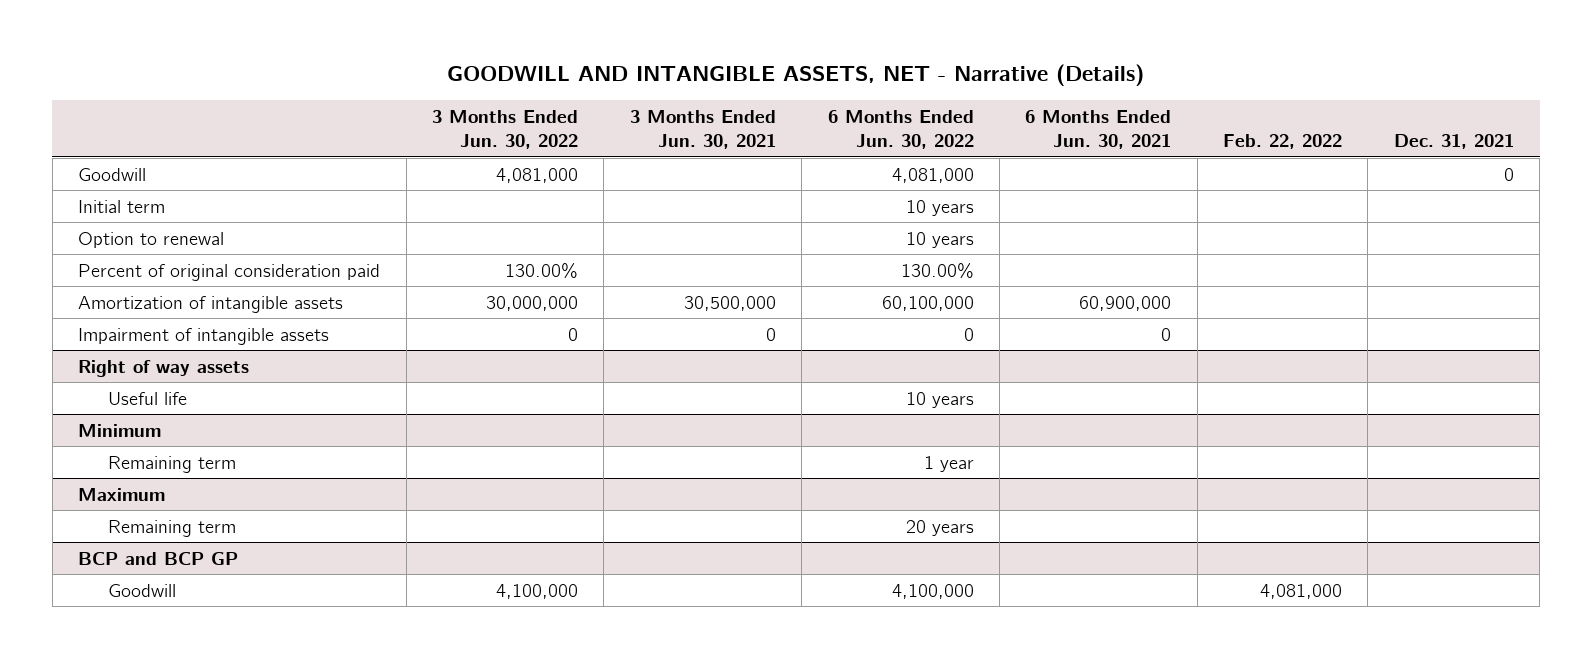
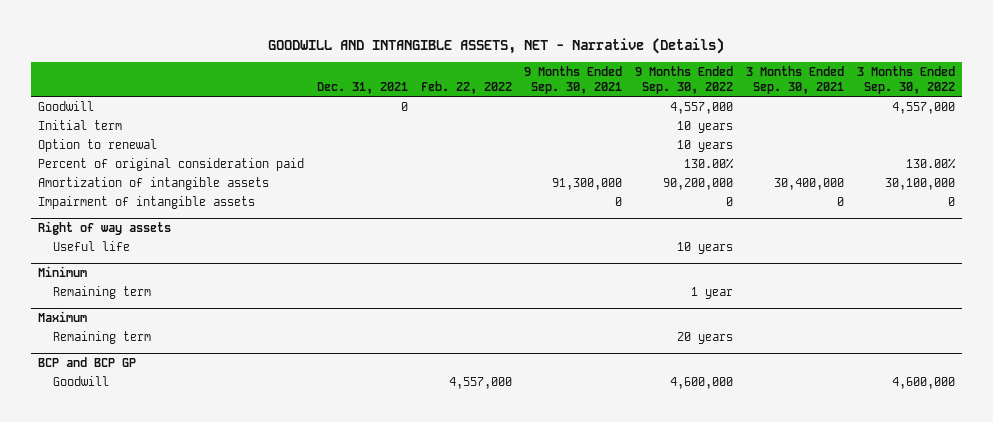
- | 3 Months Ended Jun. 30, 2022 | 3 Months Ended Jun. 30, 2021 | 6 Months Ended Jun. 30, 2022 | 6 Months Ended Jun. 30, 2021 | Feb. 22, 2022 | Dec. 31, 2021
+ | Dec. 31, 2021 | Feb. 22, 2022 | 9 Months Ended Sep. 30, 2021 | 9 Months Ended Sep. 30, 2022 | 3 Months Ended Sep. 30, 2021 | 3 Months Ended Sep. 30, 2022
@ BCP and BCP GP
- Goodwill | 4,100,000 | | 4,100,000 | | 4,081,000 |
+ Goodwill | | 4,557,000 | | 4,600,000 | | 4,600,000

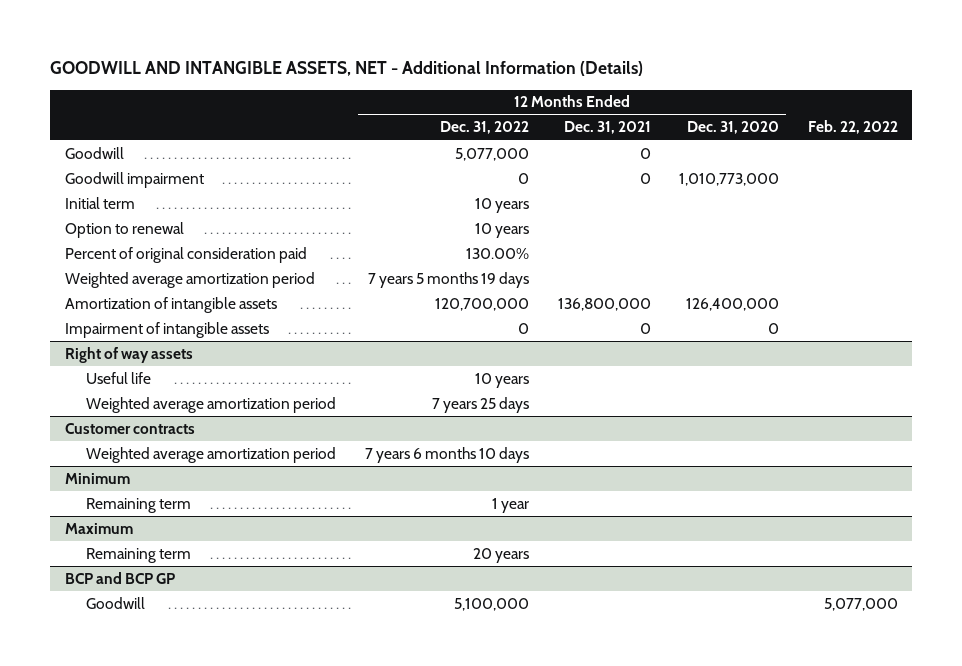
- GOODWILL AND INTANGIBLE ASSETS, NET - Narrative (Details)
+ GOODWILL AND INTANGIBLE ASSETS, NET - Additional Information (Details)
- | Dec. 31, 2021 | Feb. 22, 2022 | 9 Months Ended Sep. 30, 2021 | 9 Months Ended Sep. 30, 2022 | 3 Months Ended Sep. 30, 2021 | 3 Months Ended Sep. 30, 2022
+ | 12 Months Ended Dec. 31, 2022 | 12 Months Ended Dec. 31, 2021 | 12 Months Ended Dec. 31, 2020 | Feb. 22, 2022
+ Goodwill impairment | 0 | 0 | 1,010,773,000 |
+ Weighted average amortization period | 7 years 5 months 19 days | | |
@ Right of way assets
+ Weighted average amortization period | 7 years 25 days | | |
+ Customer contracts
+ Weighted average amortization period | 7 years 6 months 10 days | | |
@ BCP and BCP GP
- Goodwill | | 4,557,000 | | 4,600,000 | | 4,600,000
+ Goodwill | 5,100,000 | | | 5,077,000

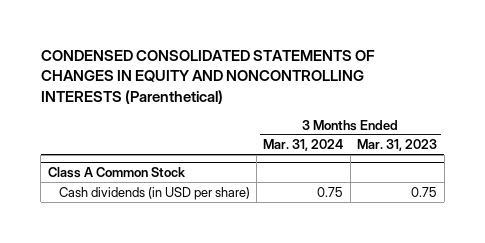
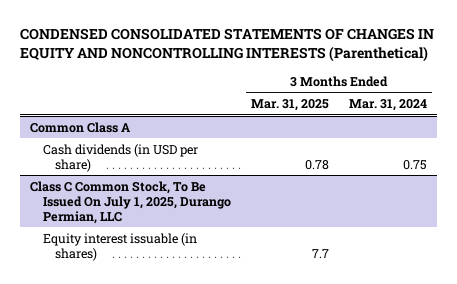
- | 3 Months Ended Mar. 31, 2024 | 3 Months Ended Mar. 31, 2023
+ | 3 Months Ended Mar. 31, 2025 | 3 Months Ended Mar. 31, 2024
- Class A Common Stock
+ Common Class A
+ Class C Common Stock, To Be Issued On July 1, 2025, Durango Permian, LLC
+ Equity interest issuable (in shares) | 7.7 |

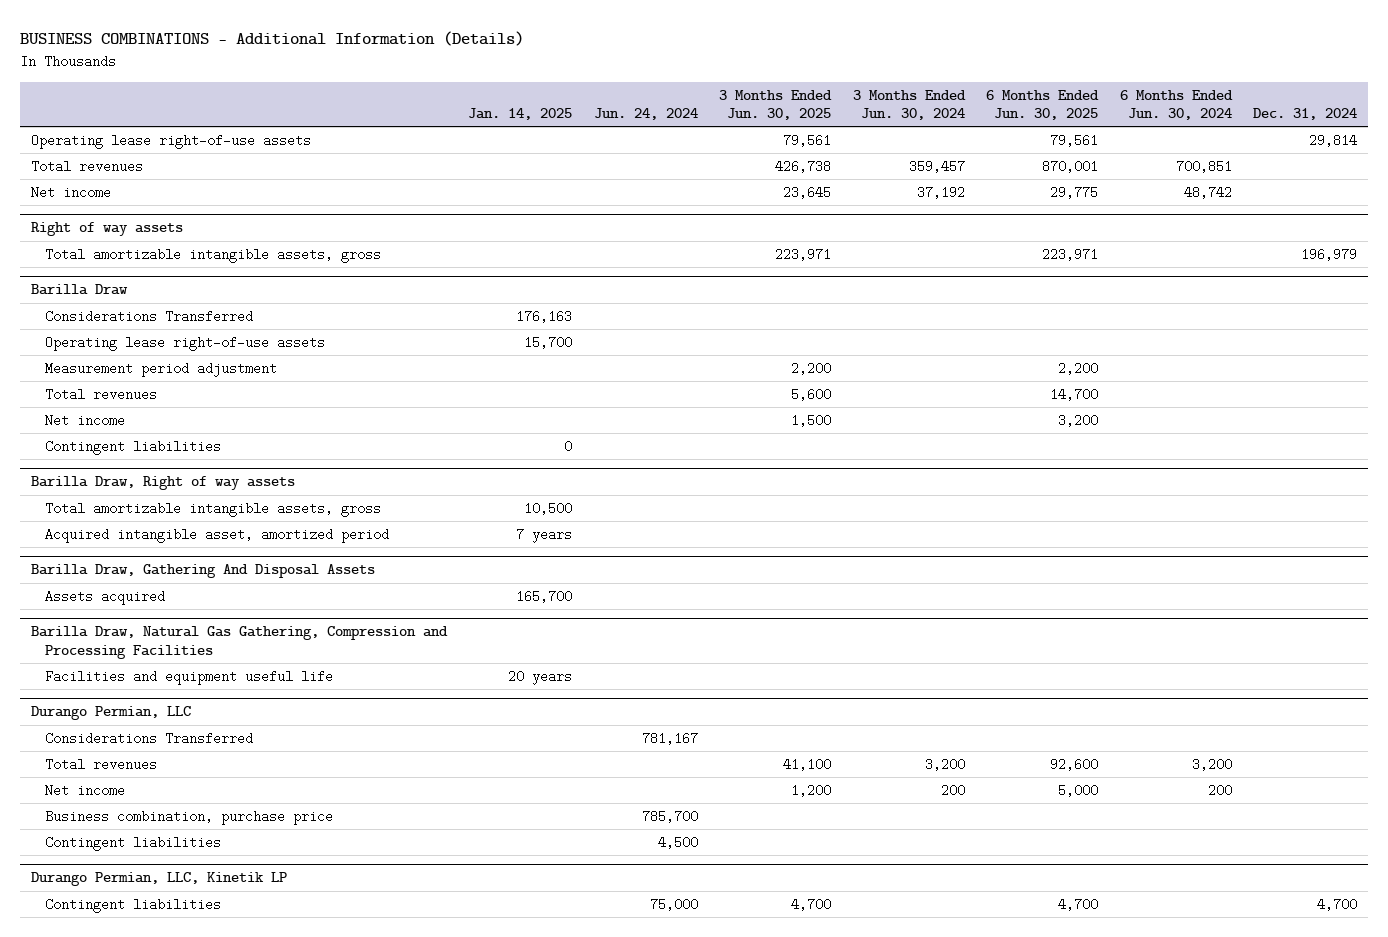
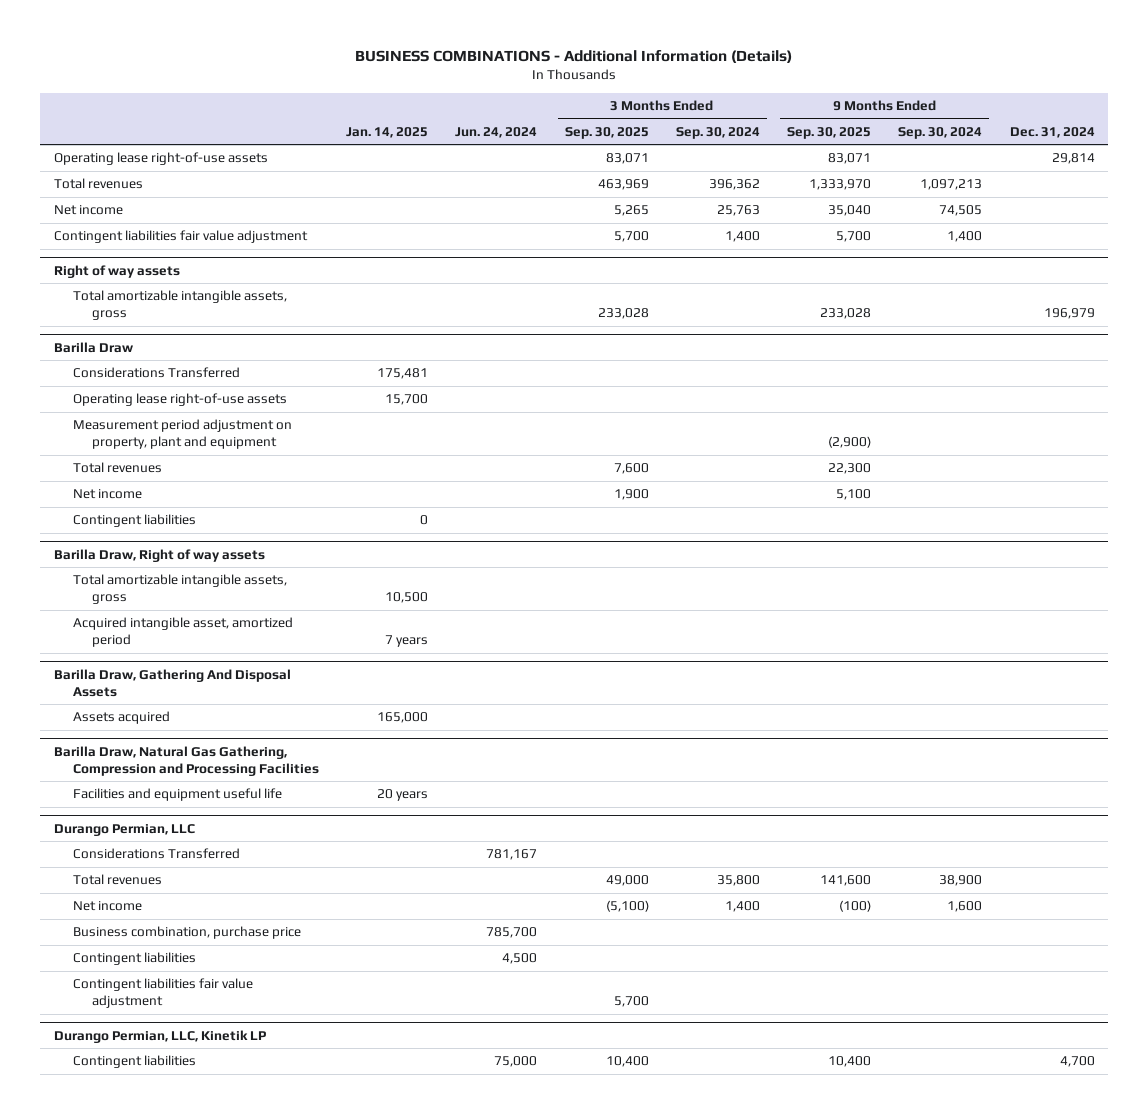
- | Jan. 14, 2025 | Jun. 24, 2024 | 3 Months Ended Jun. 30, 2025 | 3 Months Ended Jun. 30, 2024 | 6 Months Ended Jun. 30, 2025 | 6 Months Ended Jun. 30, 2024 | Dec. 31, 2024
+ | Jan. 14, 2025 | Jun. 24, 2024 | 3 Months Ended Sep. 30, 2025 | 3 Months Ended Sep. 30, 2024 | 9 Months Ended Sep. 30, 2025 | 9 Months Ended Sep. 30, 2024 | Dec. 31, 2024
+ Contingent liabilities fair value adjustment | | | 5,700 | 1,400 | 5,700 | 1,400 |
@ Barilla Draw
- Considerations Transferred | 176,163 | | | | | |
+ Considerations Transferred | 175,481 | | | | | |
- Measurement period adjustment | | | 2,200 | | 2,200 | |
+ Measurement period adjustment on property, plant and equipment | | | | | (2,900) | |
@ Barilla Draw, Gathering And Disposal Assets
- Assets acquired | 165,700 | | | | | |
+ Assets acquired | 165,000 | | | | | |
@ Durango Permian, LLC
+ Contingent liabilities fair value adjustment | | | 5,700 | | | |

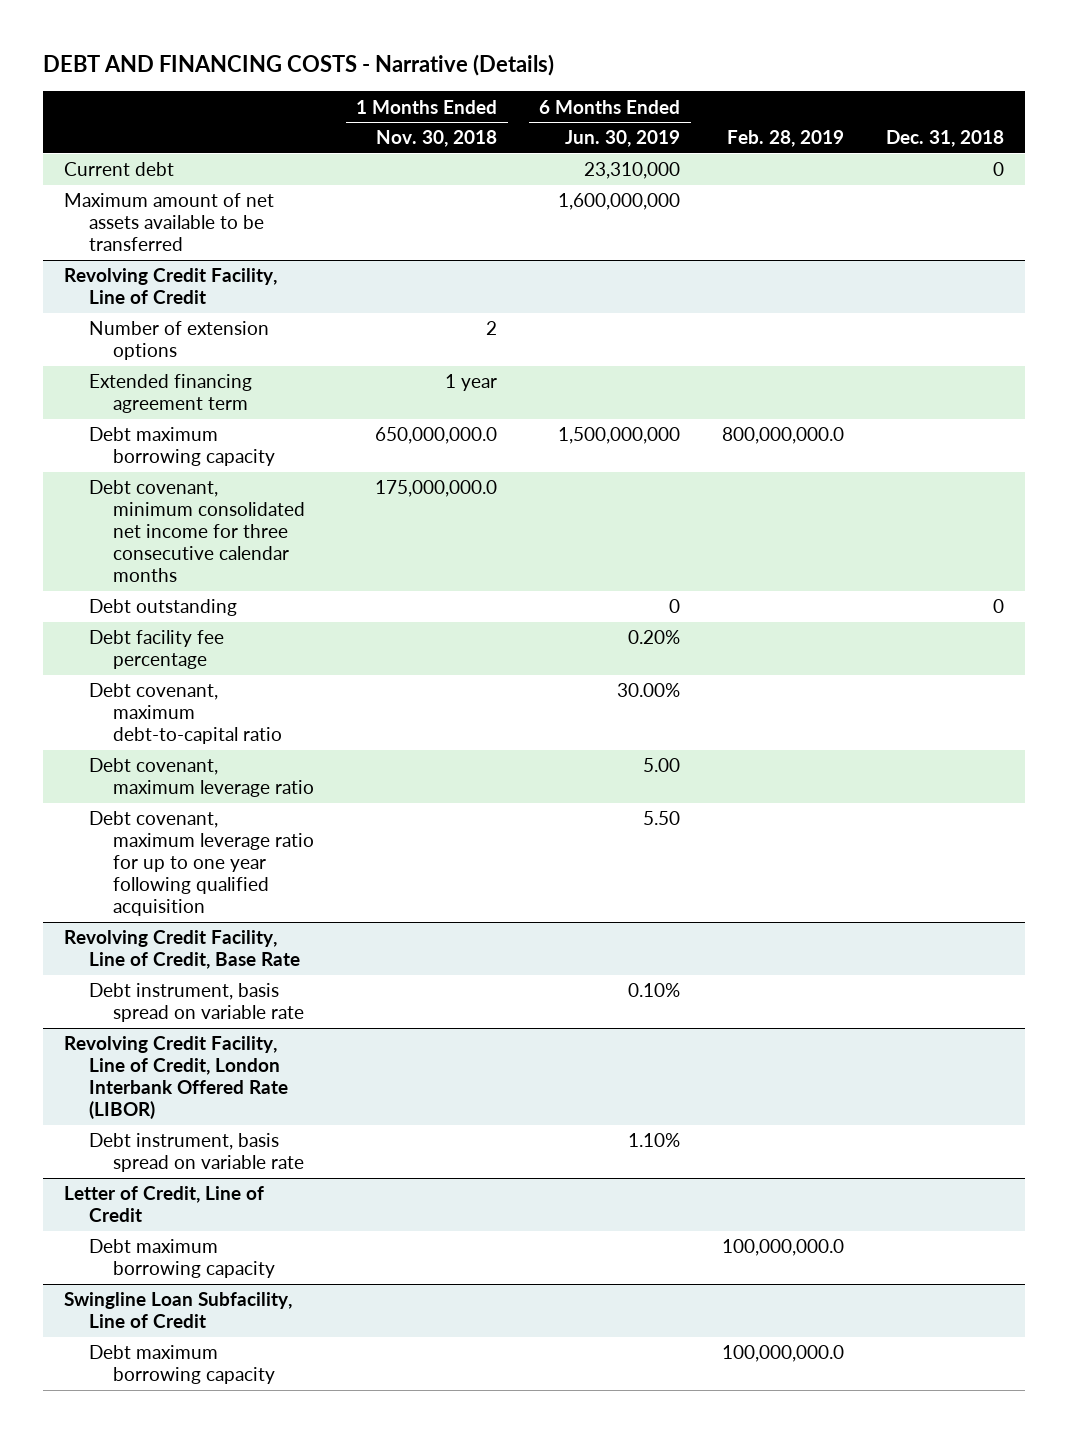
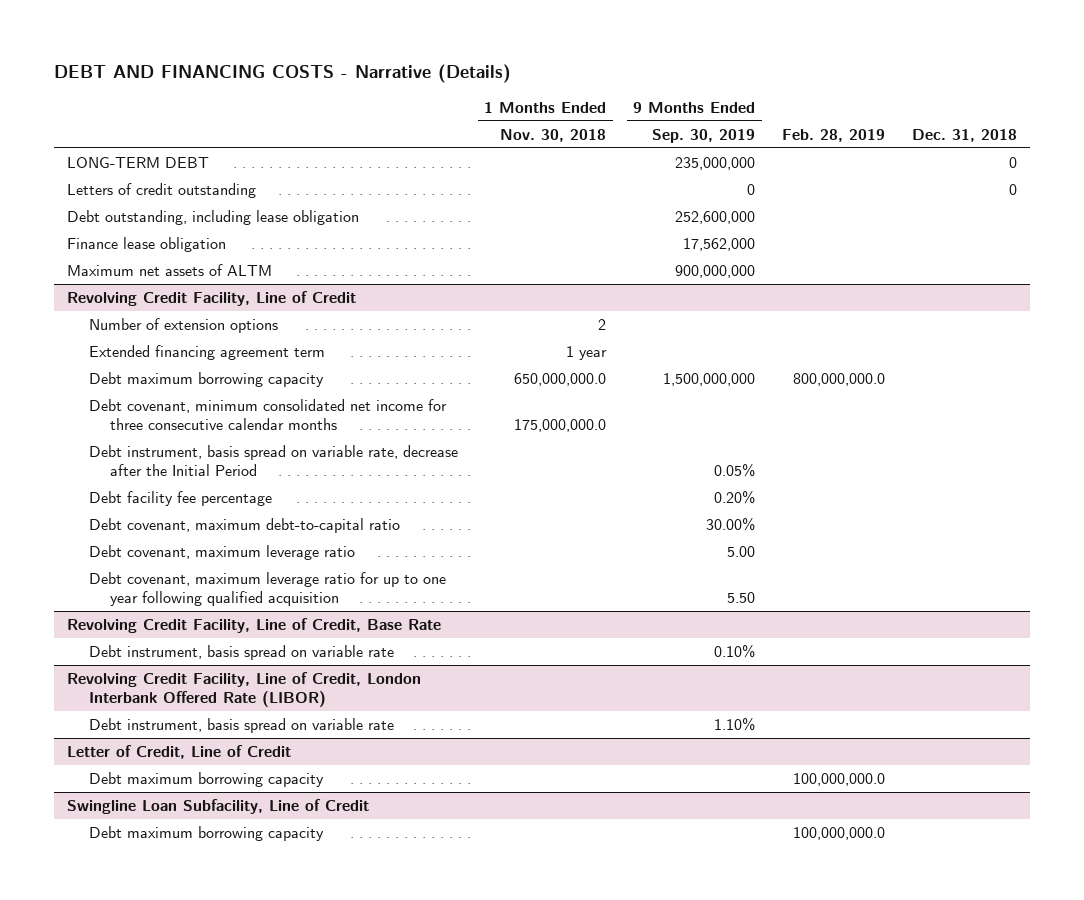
- | 1 Months Ended Nov. 30, 2018 | 6 Months Ended Jun. 30, 2019 | Feb. 28, 2019 | Dec. 31, 2018
+ | 1 Months Ended Nov. 30, 2018 | 9 Months Ended Sep. 30, 2019 | Feb. 28, 2019 | Dec. 31, 2018
- Current debt | | 23,310,000 | | 0
- Maximum amount of net assets available to be transferred | | 1,600,000,000 | |
+ LONG-TERM DEBT | | 235,000,000 | | 0
+ Letters of credit outstanding | | 0 | | 0
+ Debt outstanding, including lease obligation | | 252,600,000 | |
+ Finance lease obligation | | 17,562,000 | |
+ Maximum net assets of ALTM | | 900,000,000 | |
@ Revolving Credit Facility, Line of Credit
- Debt outstanding | | 0 | | 0
+ Debt instrument, basis spread on variable rate, decrease after the Initial Period | | 0.05% | |

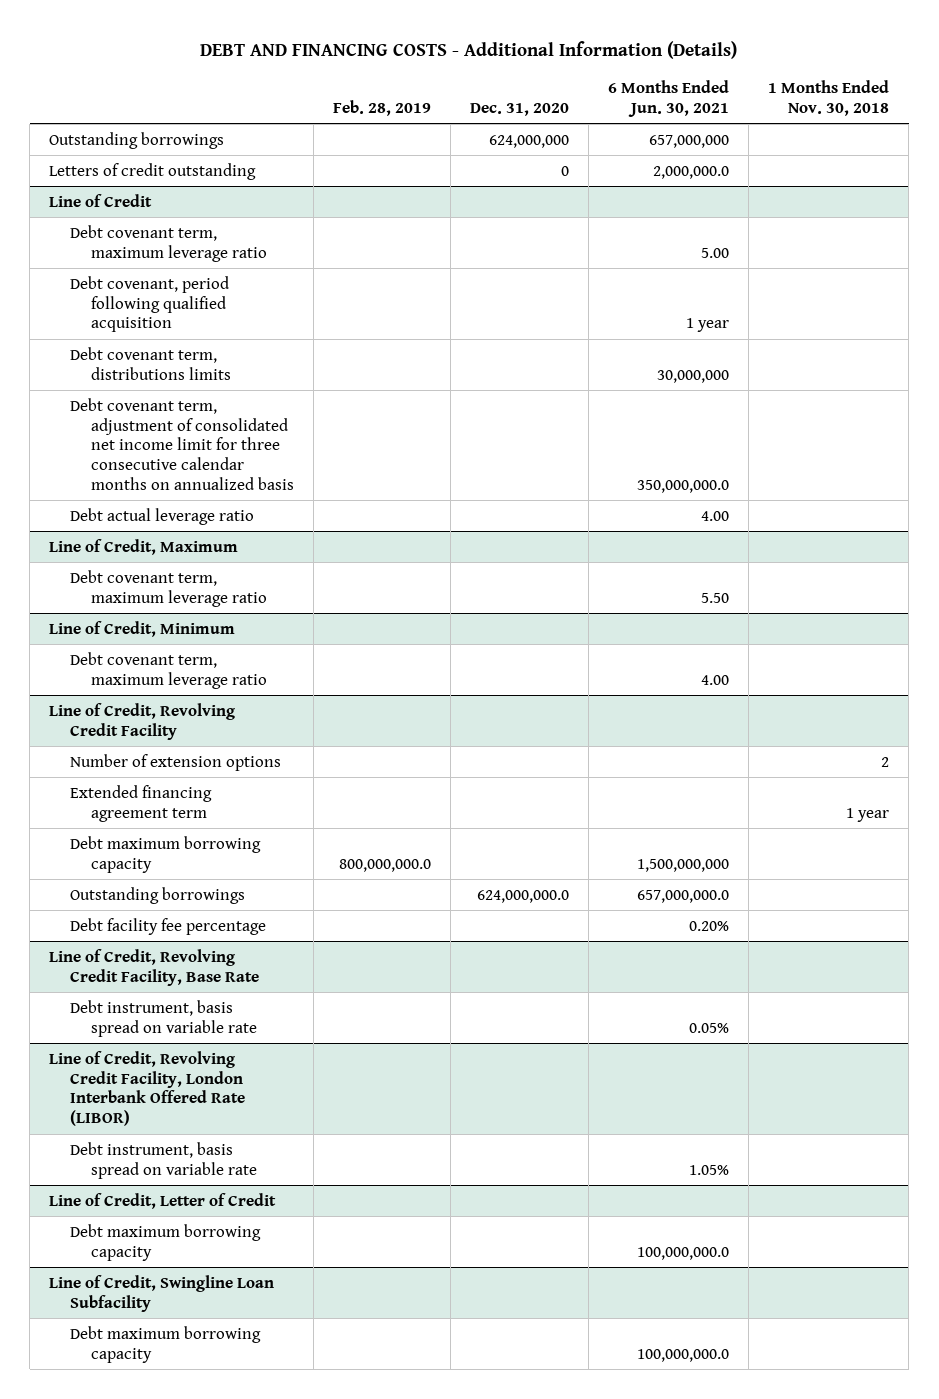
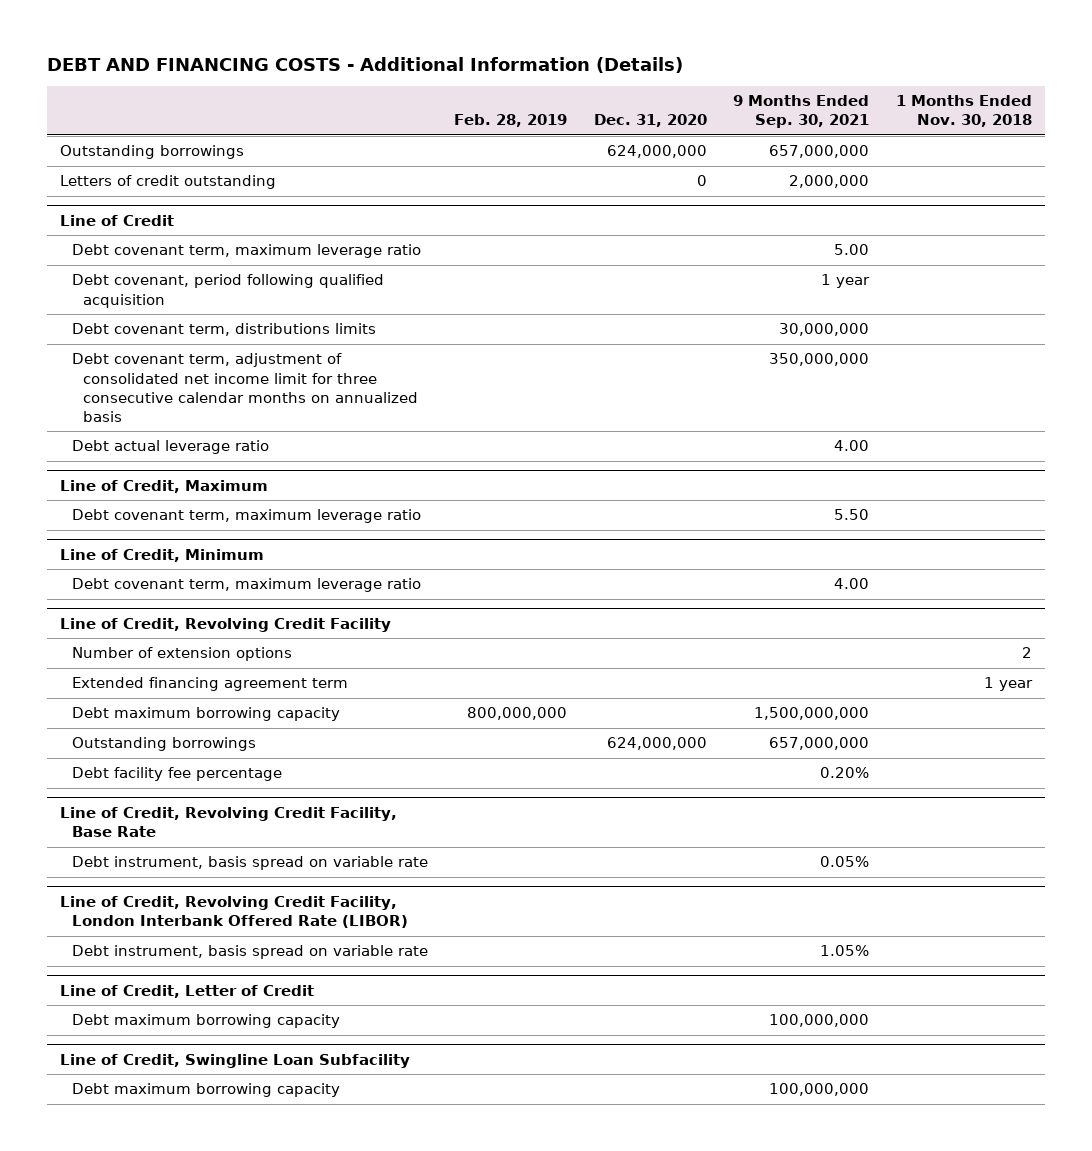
- | Feb. 28, 2019 | Dec. 31, 2020 | 6 Months Ended Jun. 30, 2021 | 1 Months Ended Nov. 30, 2018
+ | Feb. 28, 2019 | Dec. 31, 2020 | 9 Months Ended Sep. 30, 2021 | 1 Months Ended Nov. 30, 2018
@ Line of Credit, Revolving Credit Facility
- Debt maximum borrowing capacity | 800,000,000.0 | | 1,500,000,000 |
- Outstanding borrowings | | 624,000,000.0 | 657,000,000.0 |
+ Debt maximum borrowing capacity | 800,000,000 | | 1,500,000,000 |
+ Outstanding borrowings | | 624,000,000 | 657,000,000 |

